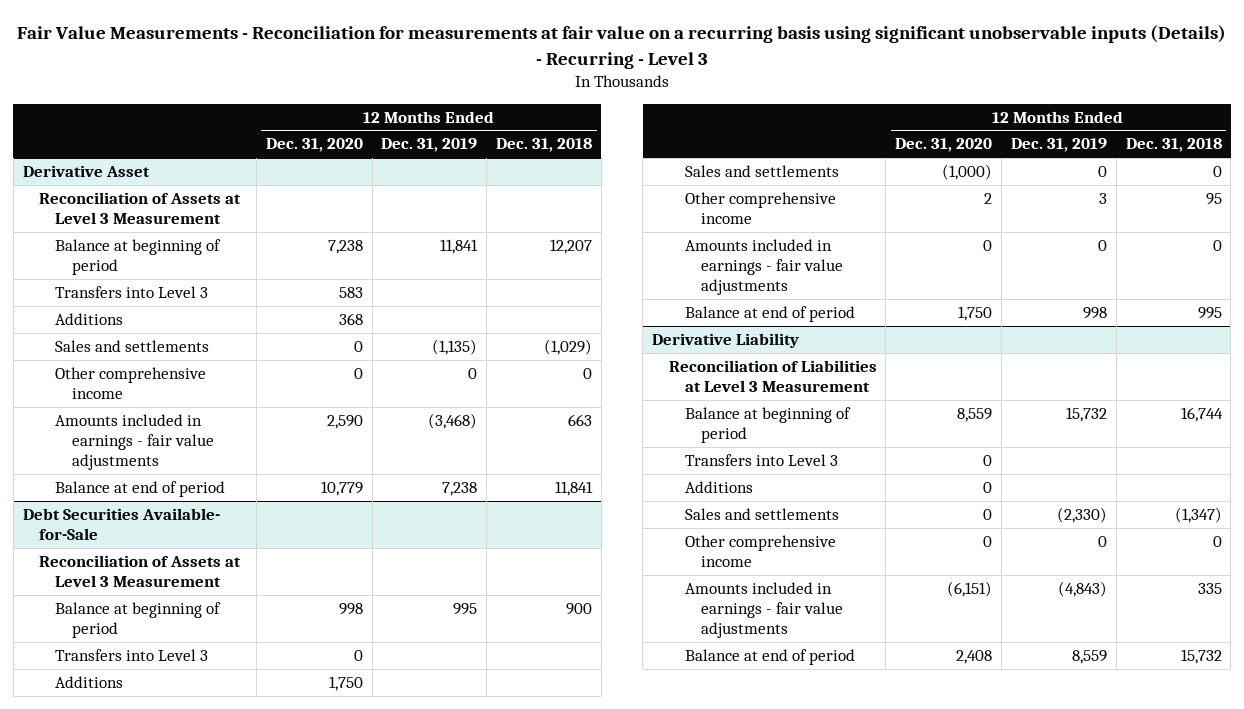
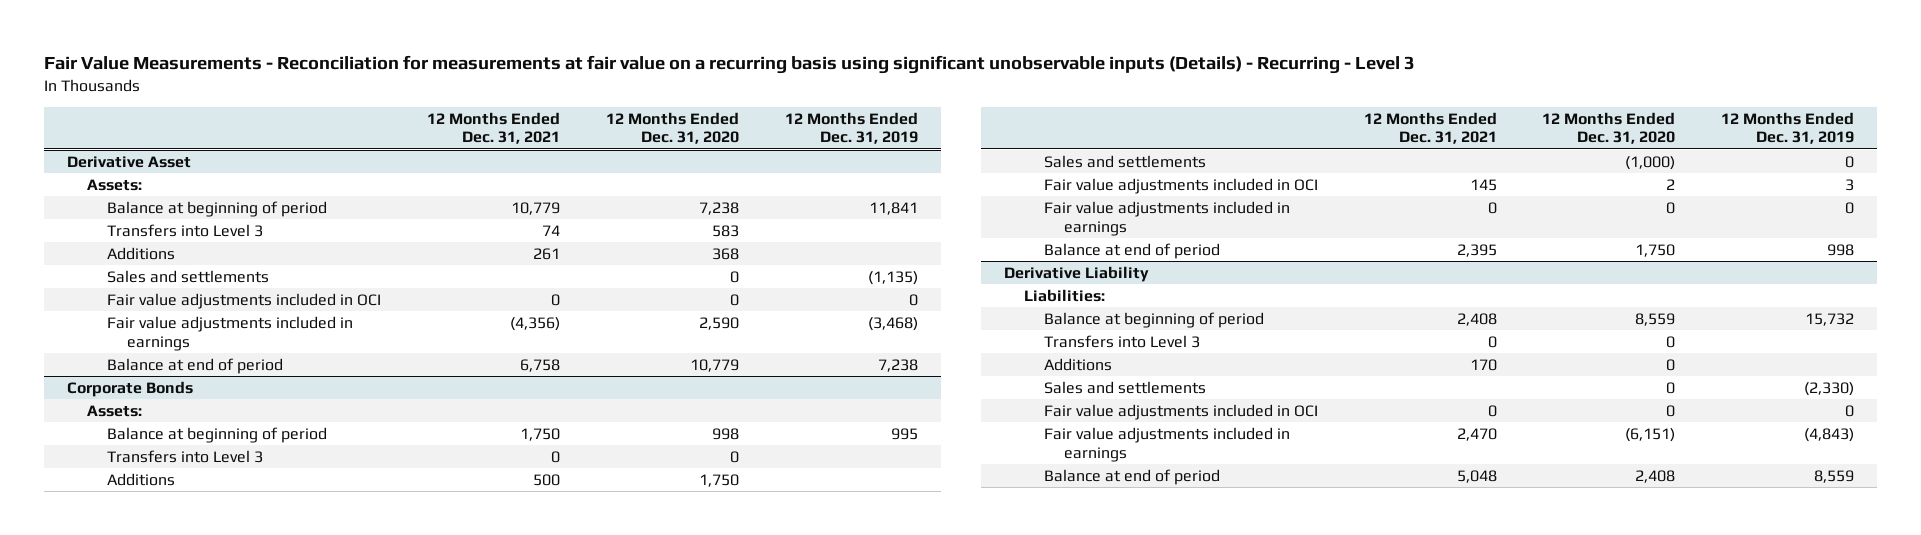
- | 12 Months Ended Dec. 31, 2020 | 12 Months Ended Dec. 31, 2019 | 12 Months Ended Dec. 31, 2018
+ | 12 Months Ended Dec. 31, 2021 | 12 Months Ended Dec. 31, 2020 | 12 Months Ended Dec. 31, 2019
@ Derivative Asset
- Reconciliation of Assets at Level 3 Measurement
+ Assets:
- Other comprehensive income | 0 | 0 | 0
- Amounts included in earnings - fair value adjustments | 2,590 | (3,468) | 663
+ Fair value adjustments included in OCI | 0 | 0 | 0
+ Fair value adjustments included in earnings | (4,356) | 2,590 | (3,468)
- Debt Securities Available- for-Sale
- Reconciliation of Assets at Level 3 Measurement
+ Corporate Bonds
+ Assets:
- Other comprehensive income | 2 | 3 | 95
- Amounts included in earnings - fair value adjustments | 0 | 0 | 0
+ Fair value adjustments included in OCI | 145 | 2 | 3
+ Fair value adjustments included in earnings | 0 | 0 | 0
@ Derivative Liability
- Reconciliation of Liabilities at Level 3 Measurement
+ Liabilities:
- Other comprehensive income | 0 | 0 | 0
- Amounts included in earnings - fair value adjustments | (6,151) | (4,843) | 335
+ Fair value adjustments included in OCI | 0 | 0 | 0
+ Fair value adjustments included in earnings | 2,470 | (6,151) | (4,843)

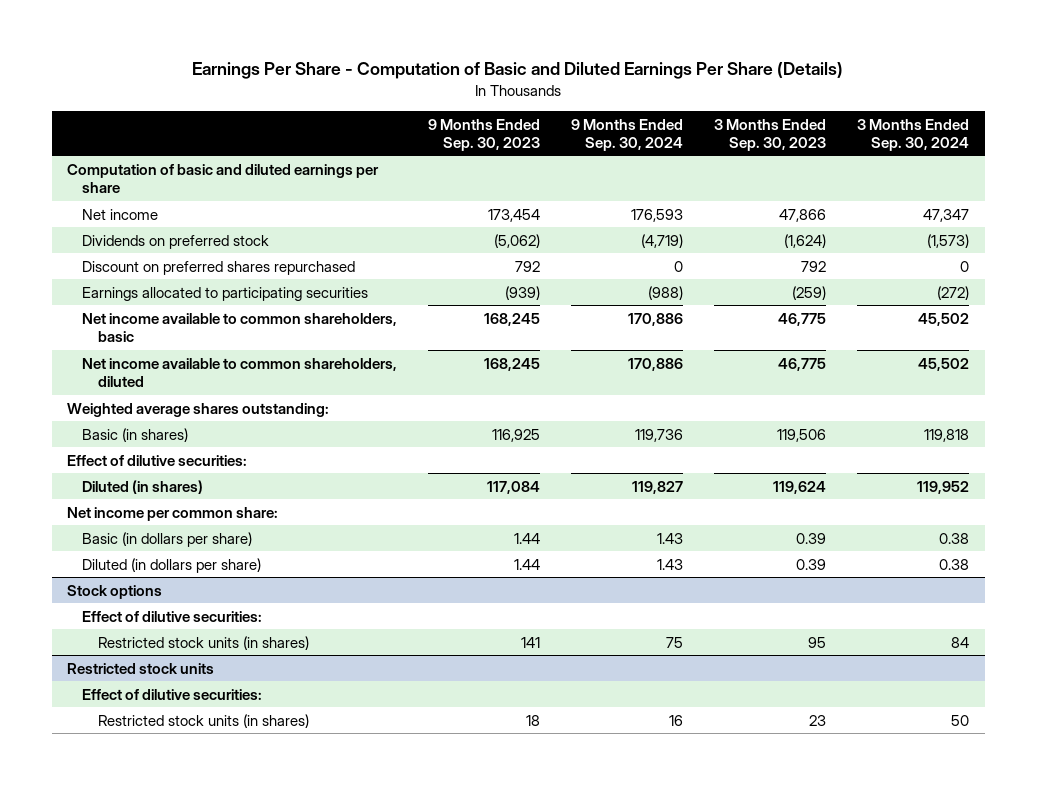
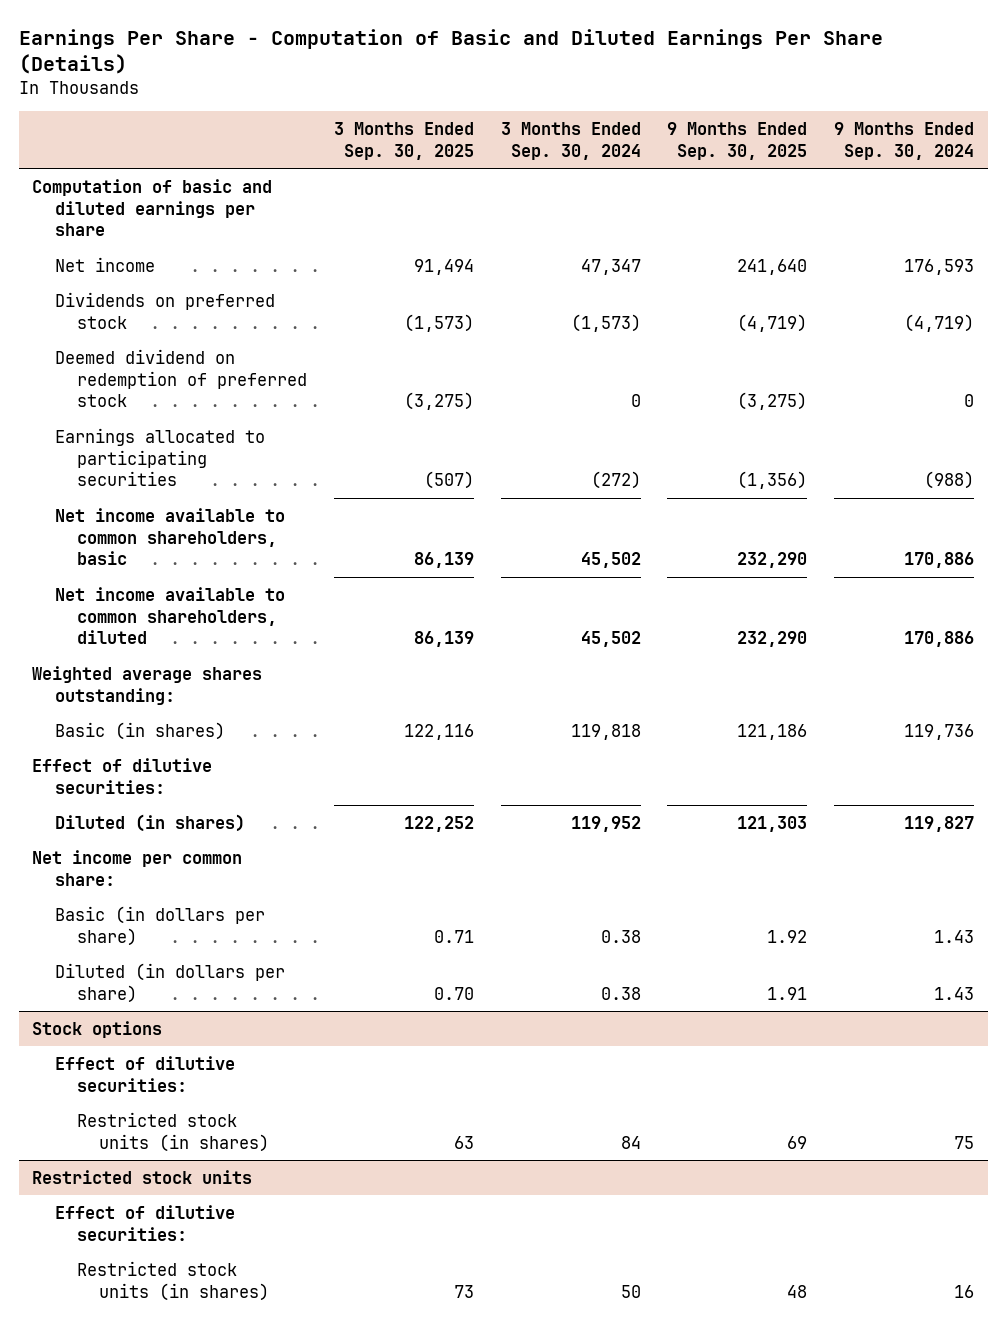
- | 9 Months Ended Sep. 30, 2023 | 9 Months Ended Sep. 30, 2024 | 3 Months Ended Sep. 30, 2023 | 3 Months Ended Sep. 30, 2024
+ | 3 Months Ended Sep. 30, 2025 | 3 Months Ended Sep. 30, 2024 | 9 Months Ended Sep. 30, 2025 | 9 Months Ended Sep. 30, 2024
- Discount on preferred shares repurchased | 792 | 0 | 792 | 0
+ Deemed dividend on redemption of preferred stock | (3,275) | 0 | (3,275) | 0

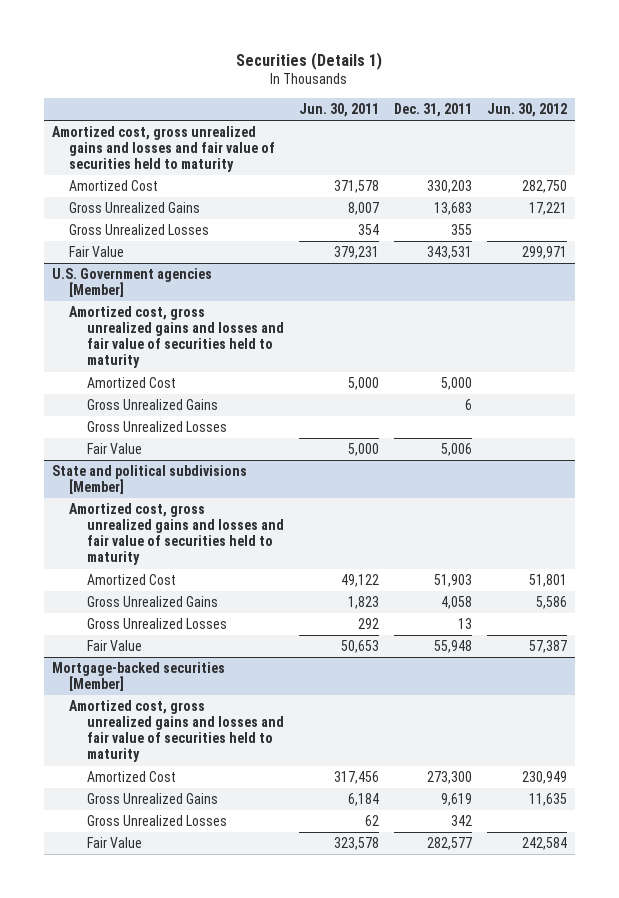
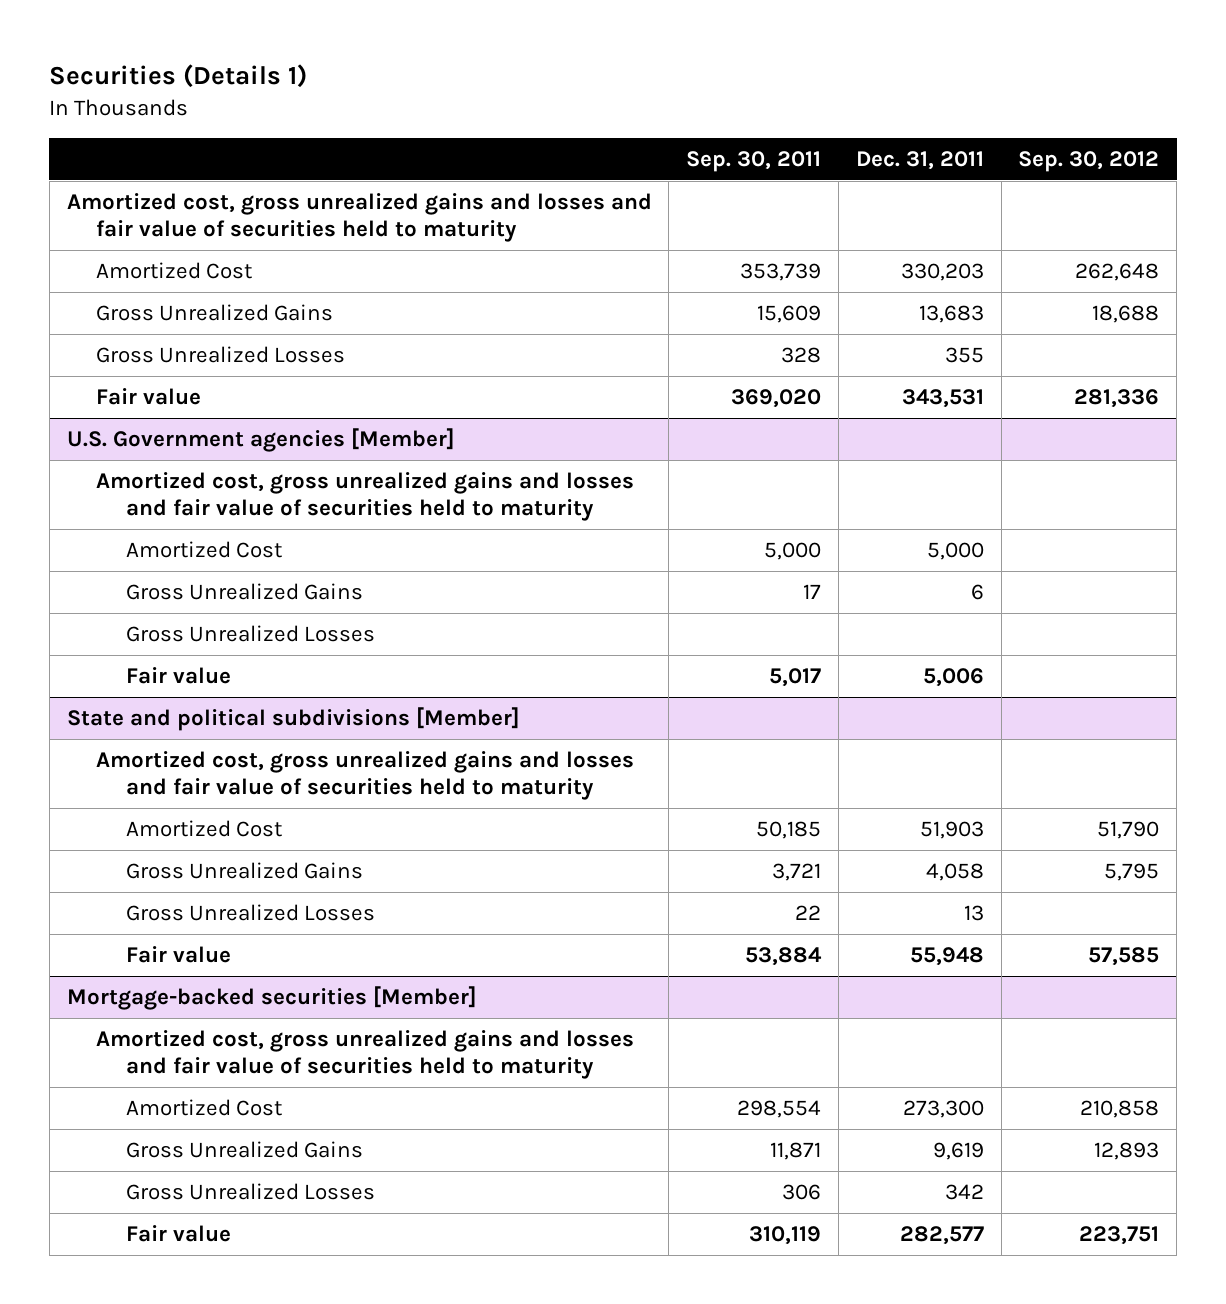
- | Jun. 30, 2011 | Dec. 31, 2011 | Jun. 30, 2012
+ | Sep. 30, 2011 | Dec. 31, 2011 | Sep. 30, 2012
- Fair Value | 379,231 | 343,531 | 299,971
+ Fair value | 369,020 | 343,531 | 281,336
@ U.S. Government agencies [Member]
- Fair Value | 5,000 | 5,006 |
+ Fair value | 5,017 | 5,006 |
@ State and political subdivisions [Member]
- Fair Value | 50,653 | 55,948 | 57,387
+ Fair value | 53,884 | 55,948 | 57,585
@ Mortgage-backed securities [Member]
- Fair Value | 323,578 | 282,577 | 242,584
+ Fair value | 310,119 | 282,577 | 223,751

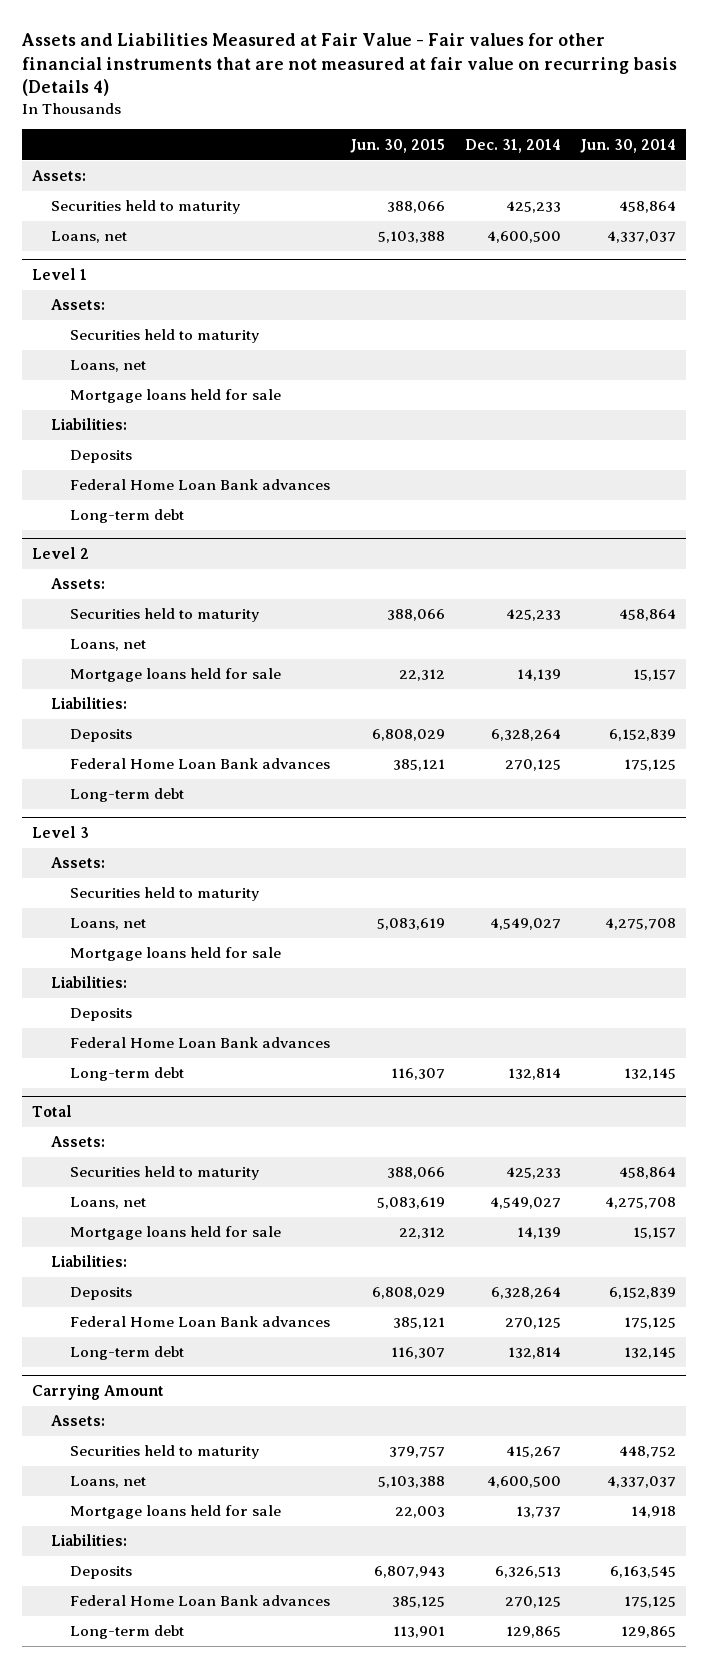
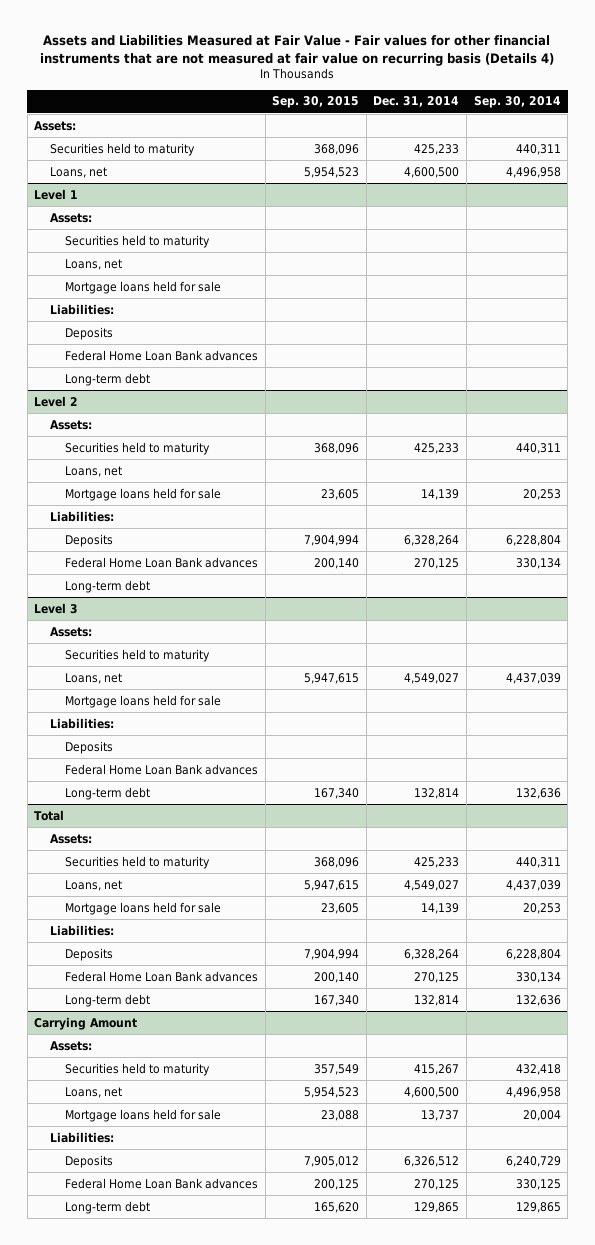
- | Jun. 30, 2015 | Dec. 31, 2014 | Jun. 30, 2014
+ | Sep. 30, 2015 | Dec. 31, 2014 | Sep. 30, 2014
@ Carrying Amount
- Deposits | 6,807,943 | 6,326,513 | 6,163,545
+ Deposits | 7,905,012 | 6,326,512 | 6,240,729

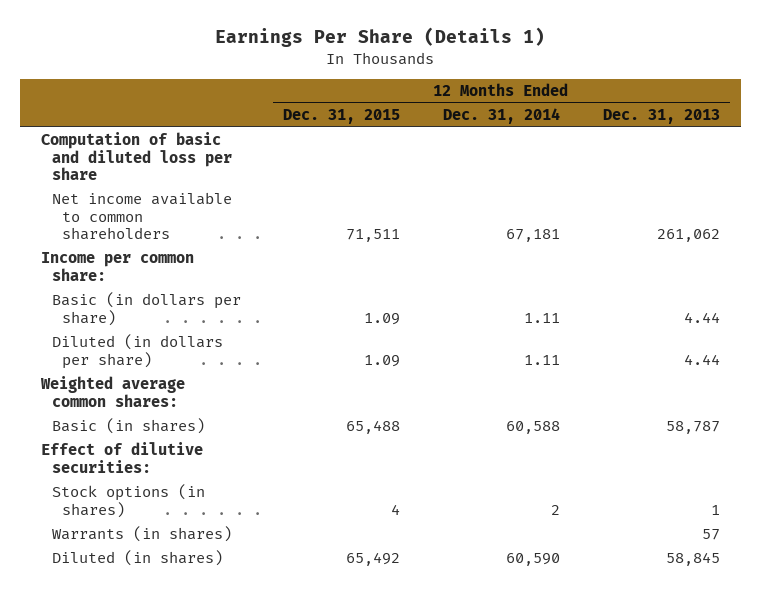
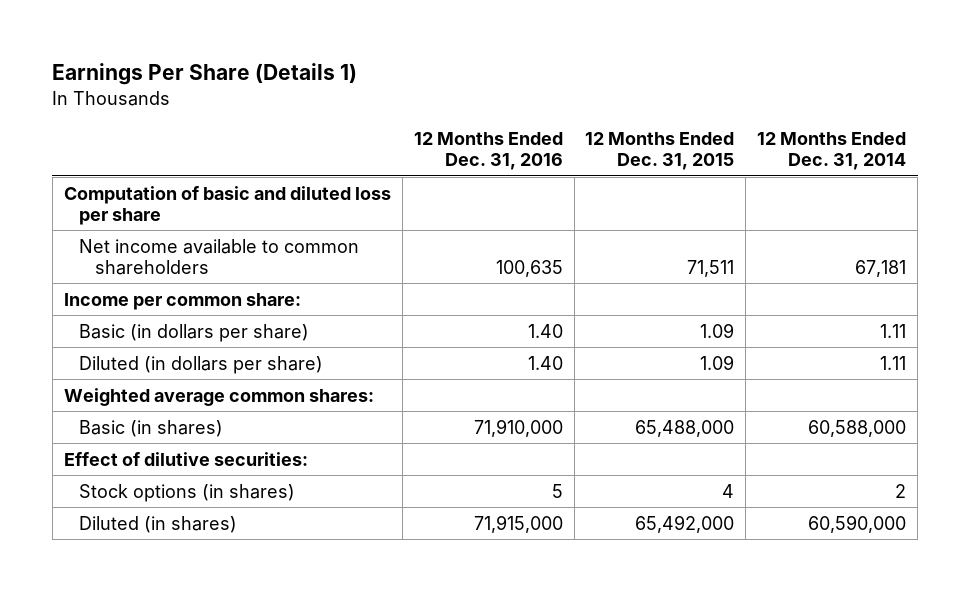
- | 12 Months Ended Dec. 31, 2015 | 12 Months Ended Dec. 31, 2014 | 12 Months Ended Dec. 31, 2013
+ | 12 Months Ended Dec. 31, 2016 | 12 Months Ended Dec. 31, 2015 | 12 Months Ended Dec. 31, 2014
- Basic (in shares) | 65,488 | 60,588 | 58,787
+ Basic (in shares) | 71,910,000 | 65,488,000 | 60,588,000
- Warrants (in shares) | | | 57
- Diluted (in shares) | 65,492 | 60,590 | 58,845
+ Diluted (in shares) | 71,915,000 | 65,492,000 | 60,590,000

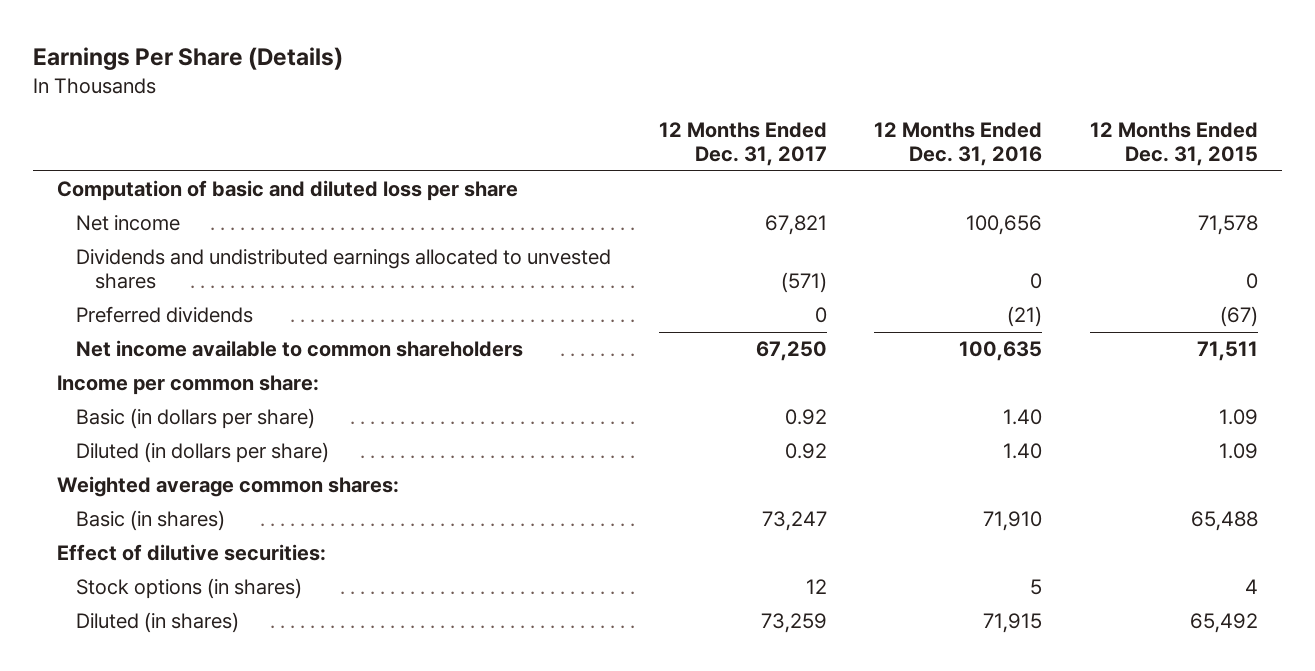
- Earnings Per Share (Details 1)
+ Earnings Per Share (Details)
- | 12 Months Ended Dec. 31, 2016 | 12 Months Ended Dec. 31, 2015 | 12 Months Ended Dec. 31, 2014
+ | 12 Months Ended Dec. 31, 2017 | 12 Months Ended Dec. 31, 2016 | 12 Months Ended Dec. 31, 2015
+ Net income | 67,821 | 100,656 | 71,578
+ Dividends and undistributed earnings allocated to unvested shares | (571) | 0 | 0
+ Preferred dividends | 0 | (21) | (67)
- Basic (in shares) | 71,910,000 | 65,488,000 | 60,588,000
+ Basic (in shares) | 73,247 | 71,910 | 65,488
- Diluted (in shares) | 71,915,000 | 65,492,000 | 60,590,000
+ Diluted (in shares) | 73,259 | 71,915 | 65,492

